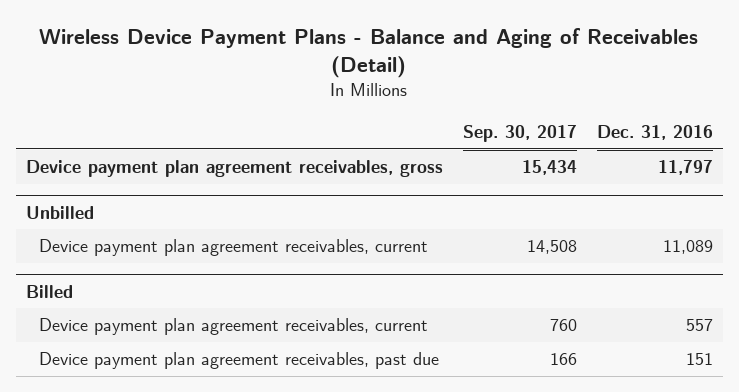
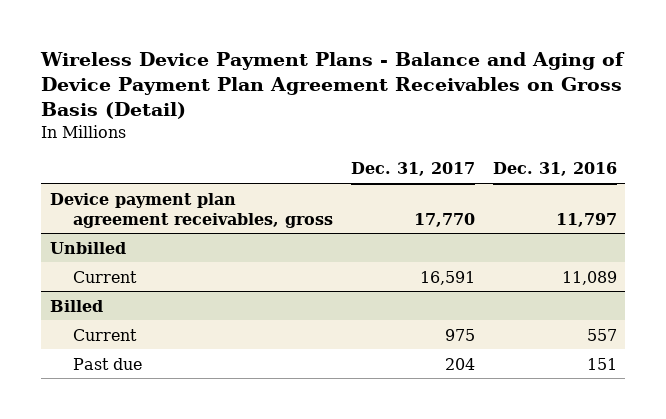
- Wireless Device Payment Plans - Balance and Aging of Receivables (Detail)
+ Wireless Device Payment Plans - Balance and Aging of Device Payment Plan Agreement Receivables on Gross Basis (Detail)
- | Sep. 30, 2017 | Dec. 31, 2016
+ | Dec. 31, 2017 | Dec. 31, 2016
@ Unbilled
- Device payment plan agreement receivables, current | 14,508 | 11,089
+ Current | 16,591 | 11,089
@ Billed
- Device payment plan agreement receivables, current | 760 | 557
- Device payment plan agreement receivables, past due | 166 | 151
+ Current | 975 | 557
+ Past due | 204 | 151

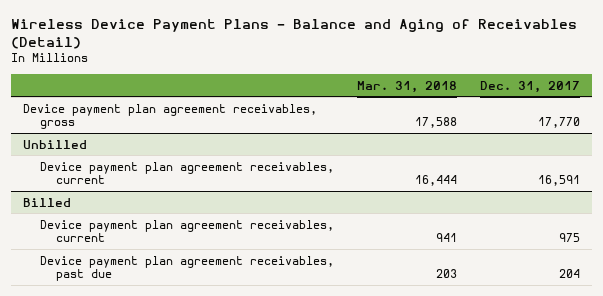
- Wireless Device Payment Plans - Balance and Aging of Device Payment Plan Agreement Receivables on Gross Basis (Detail)
+ Wireless Device Payment Plans - Balance and Aging of Receivables (Detail)
- | Dec. 31, 2017 | Dec. 31, 2016
+ | Mar. 31, 2018 | Dec. 31, 2017
@ Unbilled
- Current | 16,591 | 11,089
+ Device payment plan agreement receivables, current | 16,444 | 16,591
@ Billed
- Current | 975 | 557
- Past due | 204 | 151
+ Device payment plan agreement receivables, current | 941 | 975
+ Device payment plan agreement receivables, past due | 203 | 204

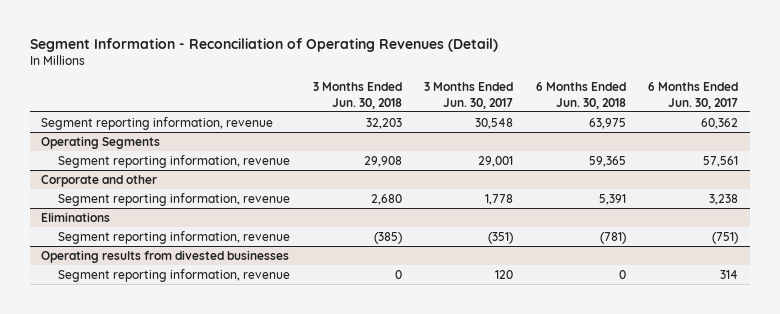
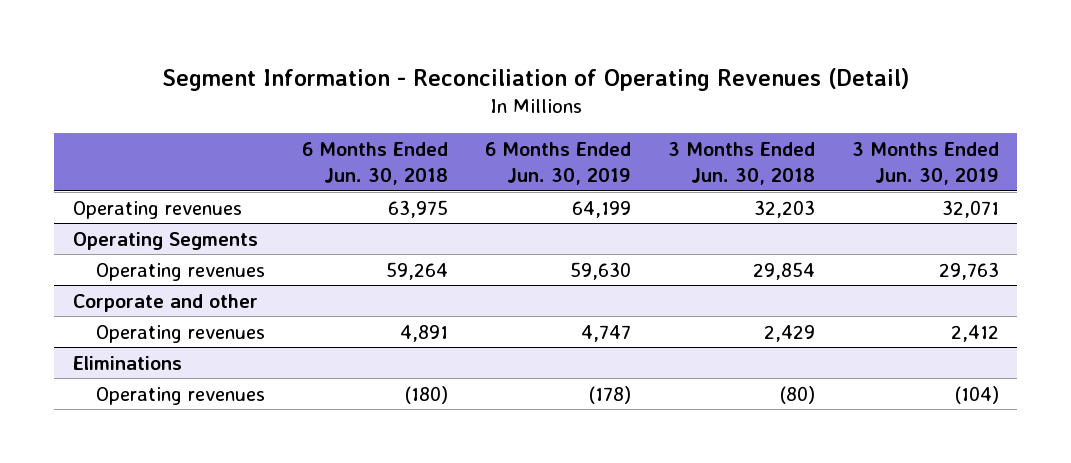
- | 3 Months Ended Jun. 30, 2018 | 3 Months Ended Jun. 30, 2017 | 6 Months Ended Jun. 30, 2018 | 6 Months Ended Jun. 30, 2017
+ | 6 Months Ended Jun. 30, 2018 | 6 Months Ended Jun. 30, 2019 | 3 Months Ended Jun. 30, 2018 | 3 Months Ended Jun. 30, 2019
- Segment reporting information, revenue | 32,203 | 30,548 | 63,975 | 60,362
+ Operating revenues | 63,975 | 64,199 | 32,203 | 32,071
@ Operating Segments
- Segment reporting information, revenue | 29,908 | 29,001 | 59,365 | 57,561
+ Operating revenues | 59,264 | 59,630 | 29,854 | 29,763
@ Corporate and other
- Segment reporting information, revenue | 2,680 | 1,778 | 5,391 | 3,238
+ Operating revenues | 4,891 | 4,747 | 2,429 | 2,412
@ Eliminations
- Segment reporting information, revenue | (385) | (351) | (781) | (751)
- Operating results from divested businesses
- Segment reporting information, revenue | 0 | 120 | 0 | 314
@ Eliminations
+ Operating revenues | (180) | (178) | (80) | (104)

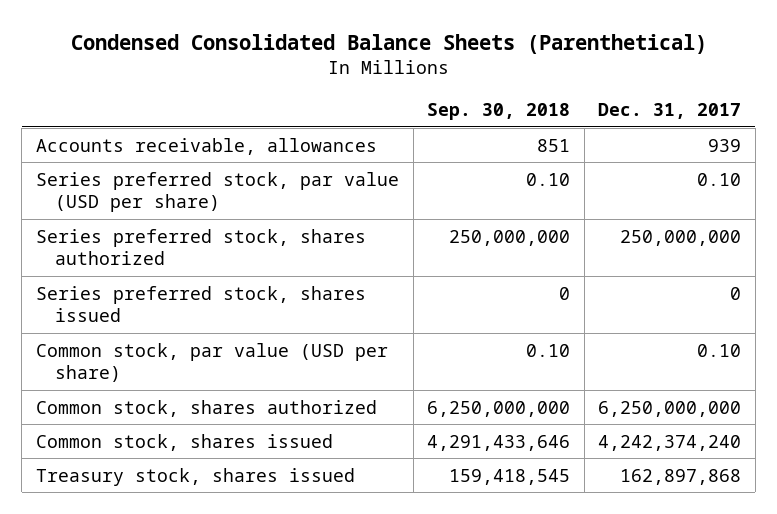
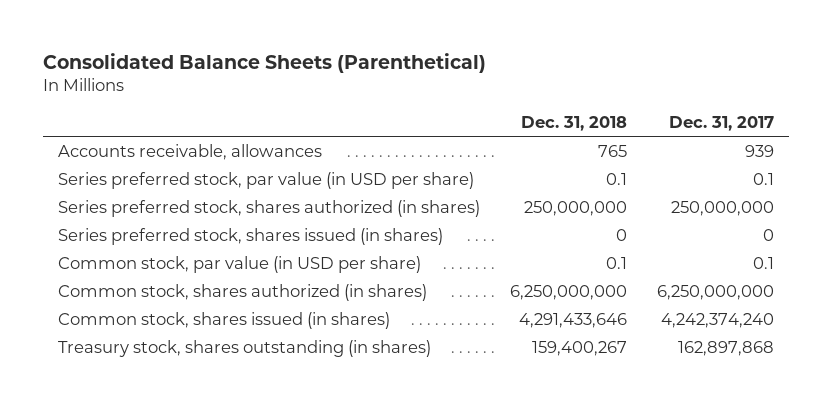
- Condensed Consolidated Balance Sheets (Parenthetical)
+ Consolidated Balance Sheets (Parenthetical)
- | Sep. 30, 2018 | Dec. 31, 2017
+ | Dec. 31, 2018 | Dec. 31, 2017
- Series preferred stock, par value (USD per share) | 0.10 | 0.10
- Series preferred stock, shares authorized | 250,000,000 | 250,000,000
- Series preferred stock, shares issued | 0 | 0
- Common stock, par value (USD per share) | 0.10 | 0.10
- Common stock, shares authorized | 6,250,000,000 | 6,250,000,000
- Common stock, shares issued | 4,291,433,646 | 4,242,374,240
- Treasury stock, shares issued | 159,418,545 | 162,897,868
+ Series preferred stock, par value (in USD per share) | 0.1 | 0.1
+ Series preferred stock, shares authorized (in shares) | 250,000,000 | 250,000,000
+ Series preferred stock, shares issued (in shares) | 0 | 0
+ Common stock, par value (in USD per share) | 0.1 | 0.1
+ Common stock, shares authorized (in shares) | 6,250,000,000 | 6,250,000,000
+ Common stock, shares issued (in shares) | 4,291,433,646 | 4,242,374,240
+ Treasury stock, shares outstanding (in shares) | 159,400,267 | 162,897,868

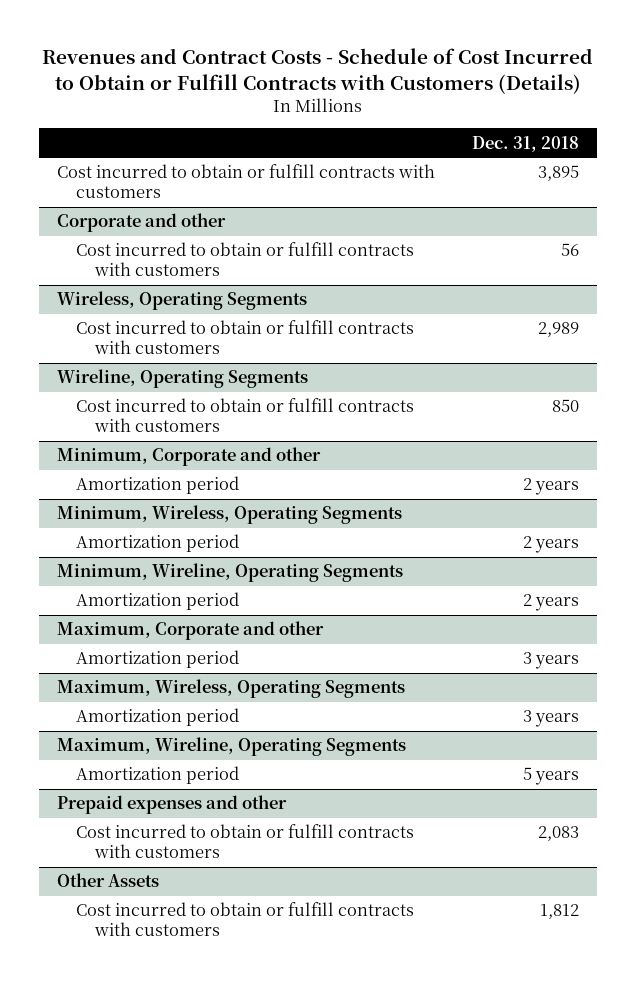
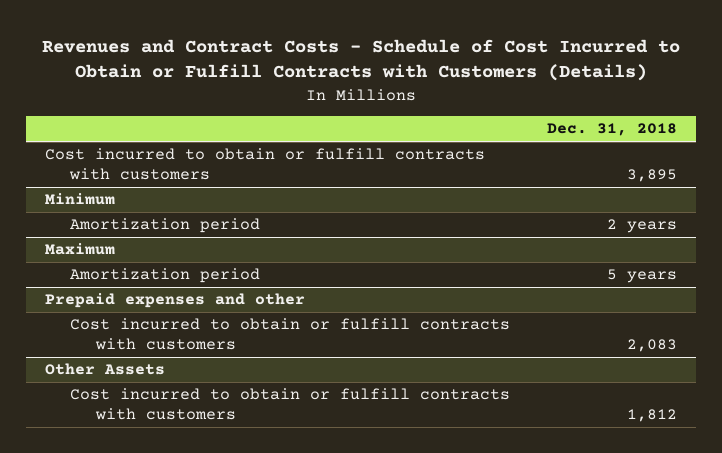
- Corporate and other
- Cost incurred to obtain or fulfill contracts with customers | 56
- Wireless, Operating Segments
- Cost incurred to obtain or fulfill contracts with customers | 2,989
- Wireline, Operating Segments
- Cost incurred to obtain or fulfill contracts with customers | 850
- Minimum, Corporate and other
- Amortization period | 2 years
- Minimum, Wireless, Operating Segments
- Amortization period | 2 years
- Minimum, Wireline, Operating Segments
+ Minimum
- Maximum, Corporate and other
- Amortization period | 3 years
- Maximum, Wireless, Operating Segments
- Amortization period | 3 years
- Maximum, Wireline, Operating Segments
+ Maximum

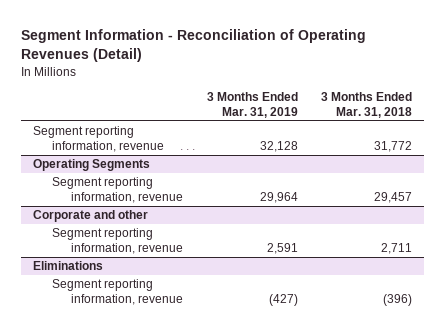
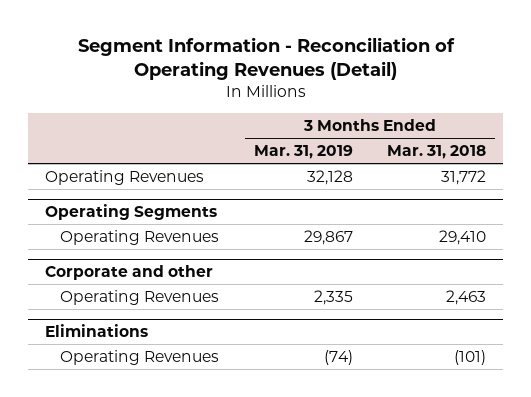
- Segment reporting information, revenue | 32,128 | 31,772
+ Operating Revenues | 32,128 | 31,772
@ Operating Segments
- Segment reporting information, revenue | 29,964 | 29,457
+ Operating Revenues | 29,867 | 29,410
@ Corporate and other
- Segment reporting information, revenue | 2,591 | 2,711
+ Operating Revenues | 2,335 | 2,463
@ Eliminations
- Segment reporting information, revenue | (427) | (396)
+ Operating Revenues | (74) | (101)

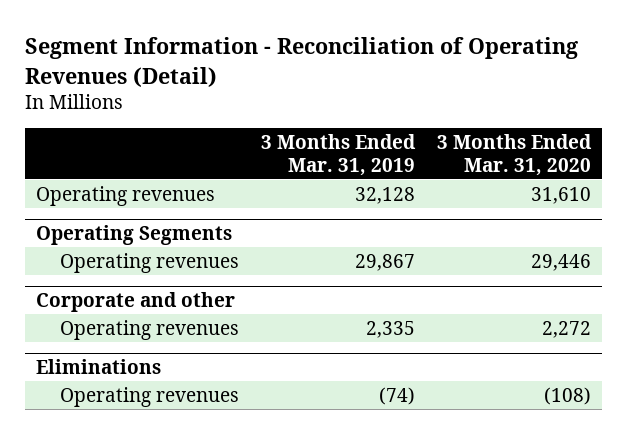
- | 3 Months Ended Mar. 31, 2019 | 3 Months Ended Mar. 31, 2018
+ | 3 Months Ended Mar. 31, 2019 | 3 Months Ended Mar. 31, 2020
- Operating Revenues | 32,128 | 31,772
+ Operating revenues | 32,128 | 31,610
@ Operating Segments
- Operating Revenues | 29,867 | 29,410
+ Operating revenues | 29,867 | 29,446
@ Corporate and other
- Operating Revenues | 2,335 | 2,463
+ Operating revenues | 2,335 | 2,272
@ Eliminations
- Operating Revenues | (74) | (101)
+ Operating revenues | (74) | (108)

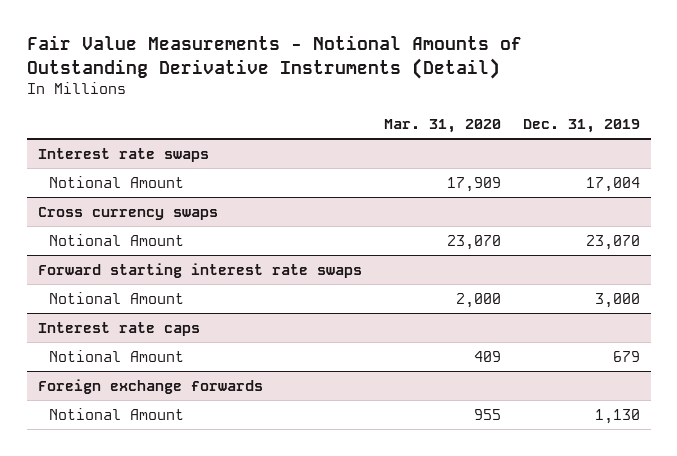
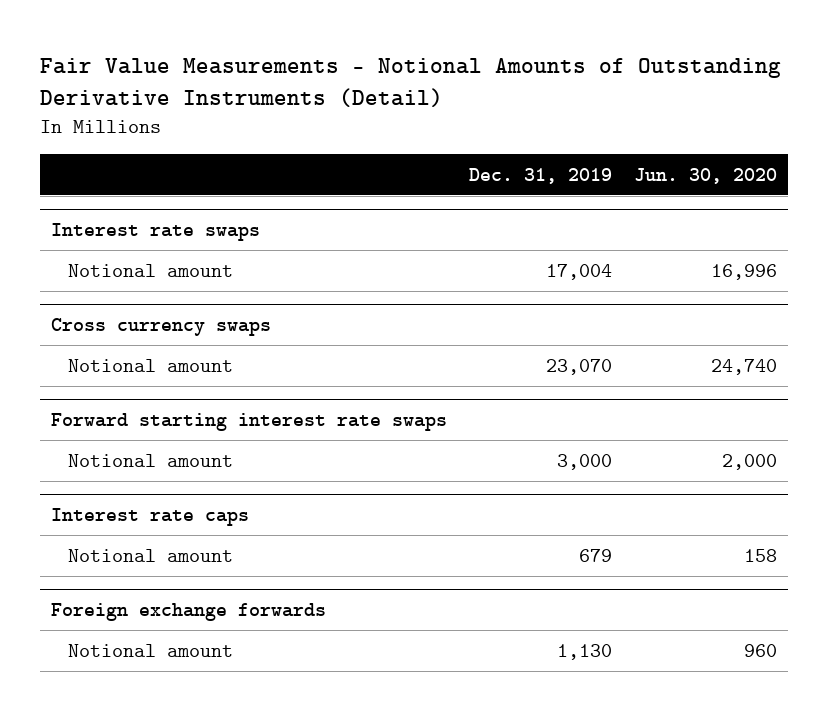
- | Mar. 31, 2020 | Dec. 31, 2019
+ | Dec. 31, 2019 | Jun. 30, 2020
@ Interest rate swaps
- Notional Amount | 17,909 | 17,004
+ Notional amount | 17,004 | 16,996
@ Cross currency swaps
- Notional Amount | 23,070 | 23,070
+ Notional amount | 23,070 | 24,740
@ Forward starting interest rate swaps
- Notional Amount | 2,000 | 3,000
+ Notional amount | 3,000 | 2,000
@ Interest rate caps
- Notional Amount | 409 | 679
+ Notional amount | 679 | 158
@ Foreign exchange forwards
- Notional Amount | 955 | 1,130
+ Notional amount | 1,130 | 960

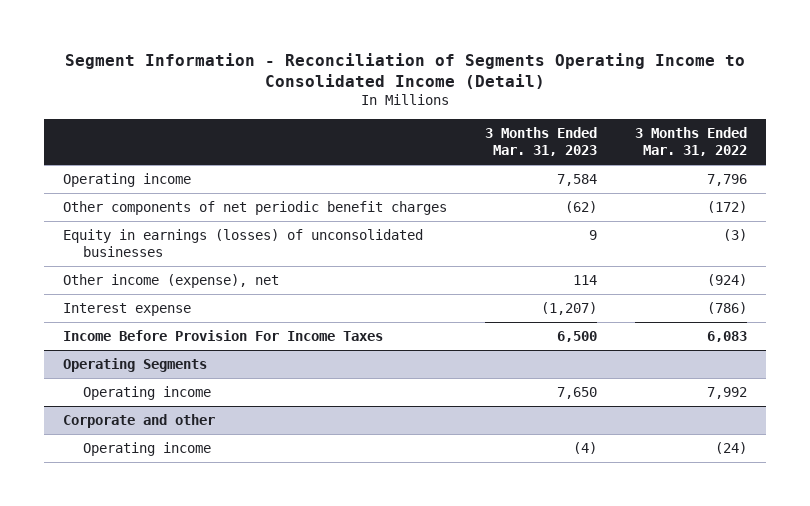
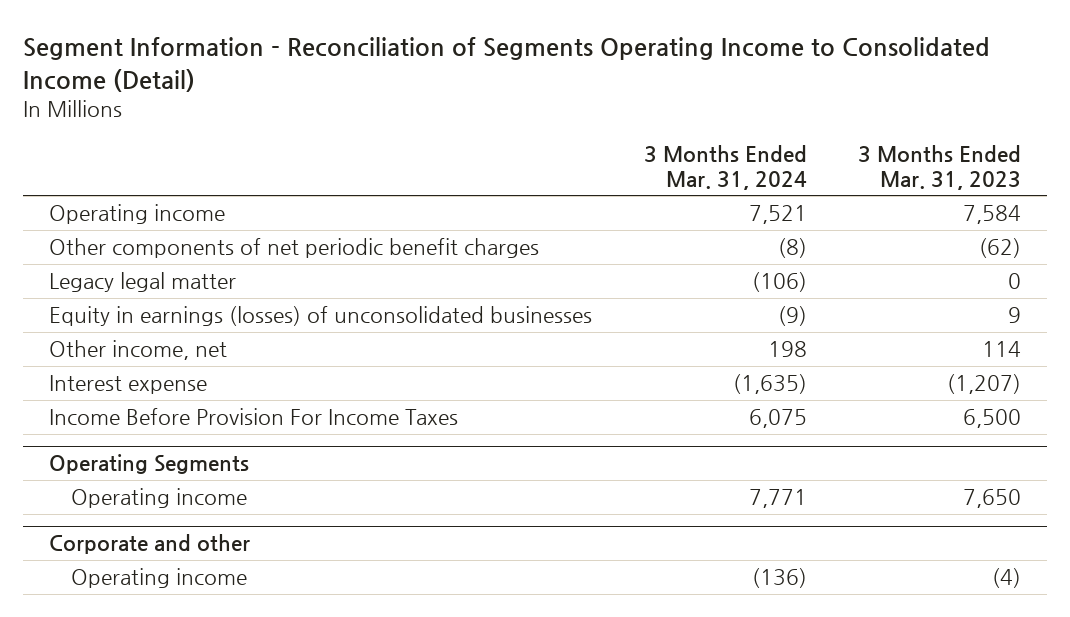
- | 3 Months Ended Mar. 31, 2023 | 3 Months Ended Mar. 31, 2022
+ | 3 Months Ended Mar. 31, 2024 | 3 Months Ended Mar. 31, 2023
+ Legacy legal matter | (106) | 0
- Other income (expense), net | 114 | (924)
+ Other income, net | 198 | 114

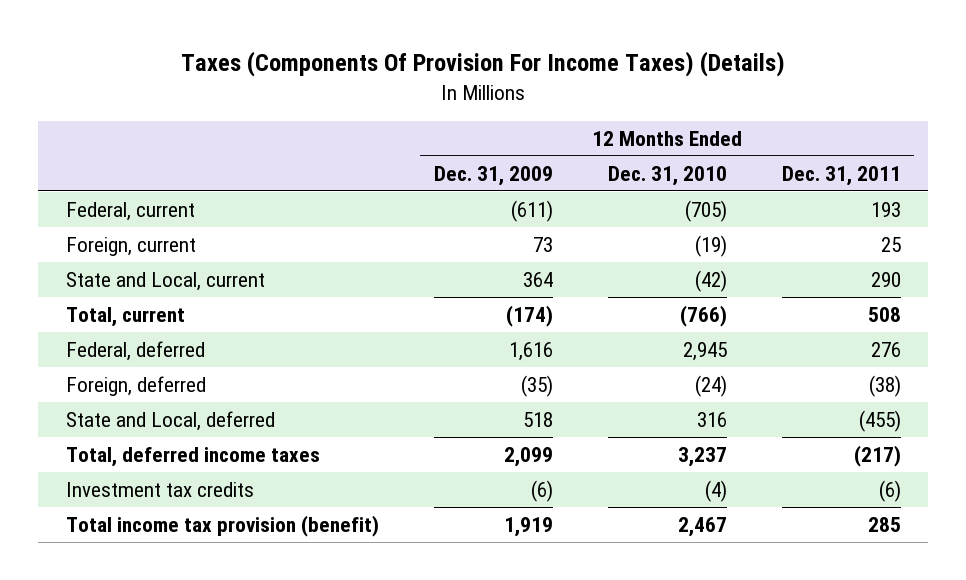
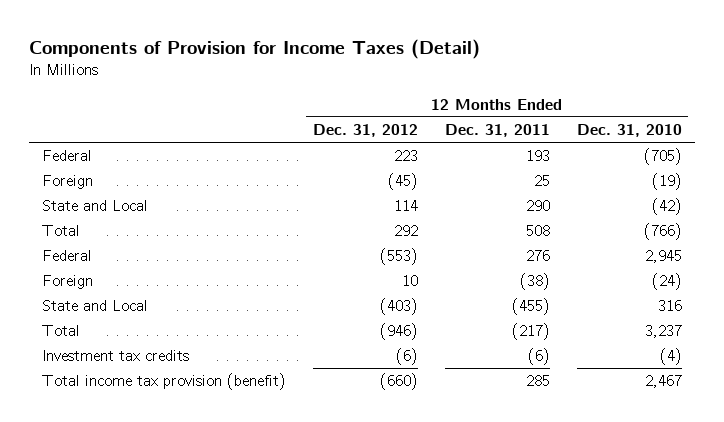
- Taxes (Components Of Provision For Income Taxes) (Details)
+ Components of Provision for Income Taxes (Detail)
- | 12 Months Ended Dec. 31, 2009 | 12 Months Ended Dec. 31, 2010 | 12 Months Ended Dec. 31, 2011
+ | 12 Months Ended Dec. 31, 2012 | 12 Months Ended Dec. 31, 2011 | 12 Months Ended Dec. 31, 2010
- Federal, current | (611) | (705) | 193
- Foreign, current | 73 | (19) | 25
- State and Local, current | 364 | (42) | 290
- Total, current | (174) | (766) | 508
- Federal, deferred | 1,616 | 2,945 | 276
- Foreign, deferred | (35) | (24) | (38)
- State and Local, deferred | 518 | 316 | (455)
- Total, deferred income taxes | 2,099 | 3,237 | (217)
+ Federal | 223 | 193 | (705)
+ Foreign | (45) | 25 | (19)
+ State and Local | 114 | 290 | (42)
+ Total | 292 | 508 | (766)
+ Federal | (553) | 276 | 2,945
+ Foreign | 10 | (38) | (24)
+ State and Local | (403) | (455) | 316
+ Total | (946) | (217) | 3,237

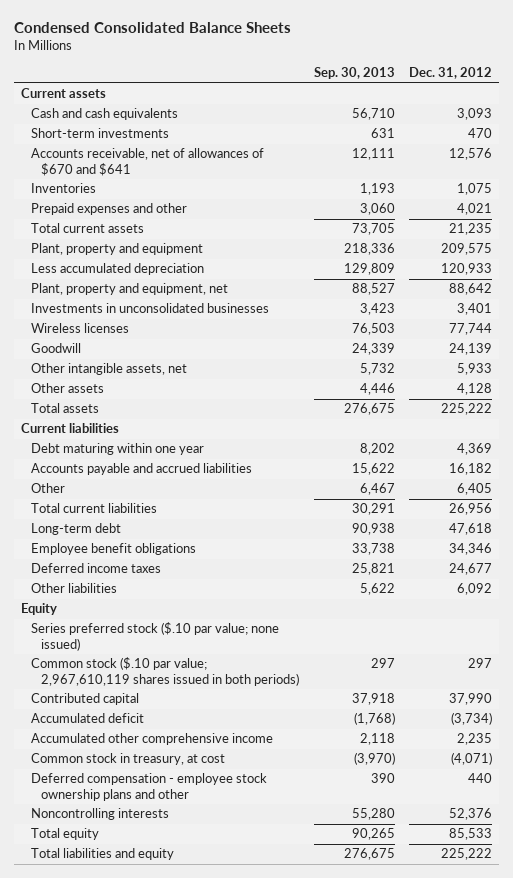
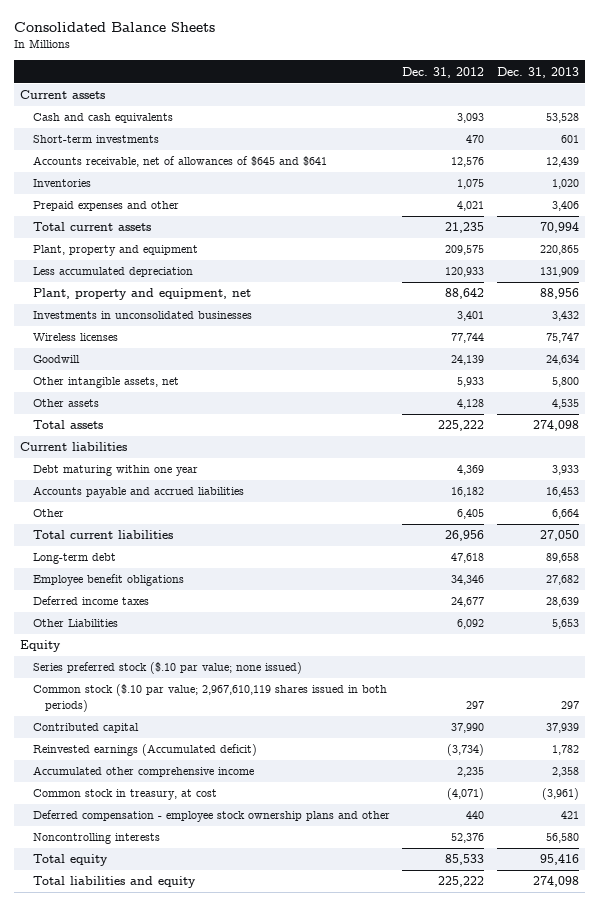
- Condensed Consolidated Balance Sheets
+ Consolidated Balance Sheets
- | Sep. 30, 2013 | Dec. 31, 2012
+ | Dec. 31, 2012 | Dec. 31, 2013
- Accounts receivable, net of allowances of $670 and $641 | 12,111 | 12,576
+ Accounts receivable, net of allowances of $645 and $641 | 12,576 | 12,439
- Other liabilities | 5,622 | 6,092
+ Other Liabilities | 6,092 | 5,653
- Accumulated deficit | (1,768) | (3,734)
+ Reinvested earnings (Accumulated deficit) | (3,734) | 1,782

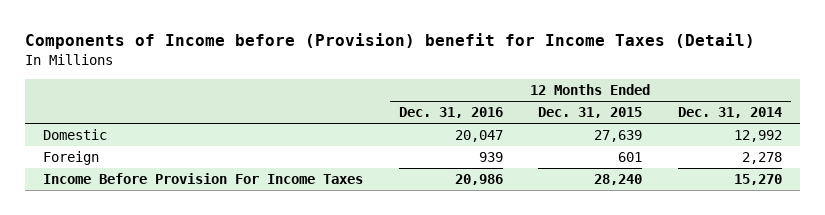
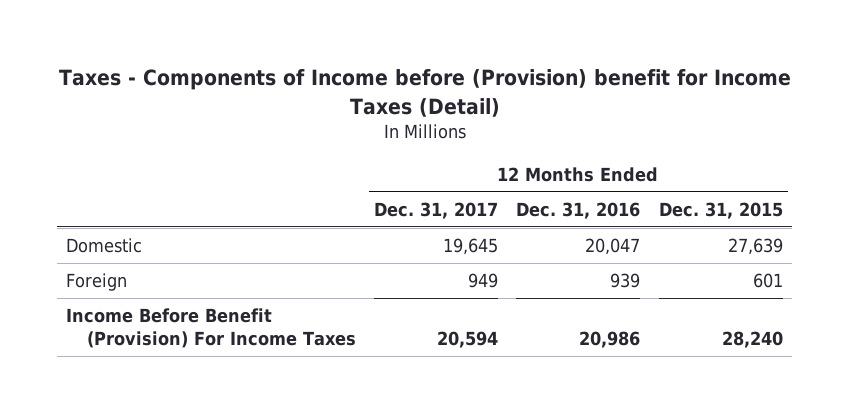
- Components of Income before (Provision) benefit for Income Taxes (Detail)
+ Taxes - Components of Income before (Provision) benefit for Income Taxes (Detail)
- | 12 Months Ended Dec. 31, 2016 | 12 Months Ended Dec. 31, 2015 | 12 Months Ended Dec. 31, 2014
+ | 12 Months Ended Dec. 31, 2017 | 12 Months Ended Dec. 31, 2016 | 12 Months Ended Dec. 31, 2015
- Income Before Provision For Income Taxes | 20,986 | 28,240 | 15,270
+ Income Before Benefit (Provision) For Income Taxes | 20,594 | 20,986 | 28,240

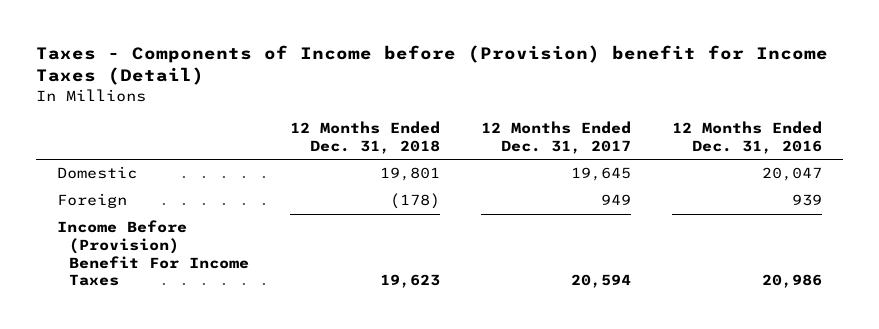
- | 12 Months Ended Dec. 31, 2017 | 12 Months Ended Dec. 31, 2016 | 12 Months Ended Dec. 31, 2015
+ | 12 Months Ended Dec. 31, 2018 | 12 Months Ended Dec. 31, 2017 | 12 Months Ended Dec. 31, 2016
- Income Before Benefit (Provision) For Income Taxes | 20,594 | 20,986 | 28,240
+ Income Before (Provision) Benefit For Income Taxes | 19,623 | 20,594 | 20,986

